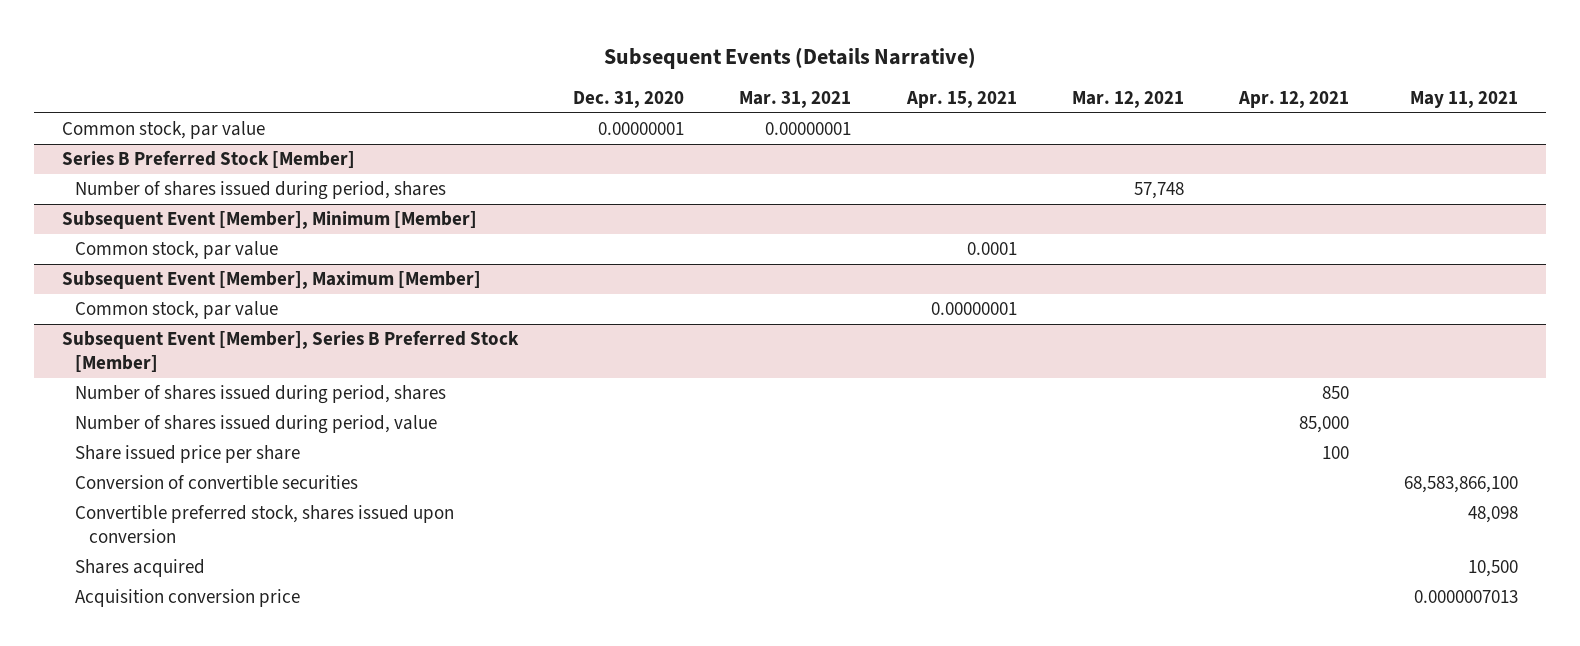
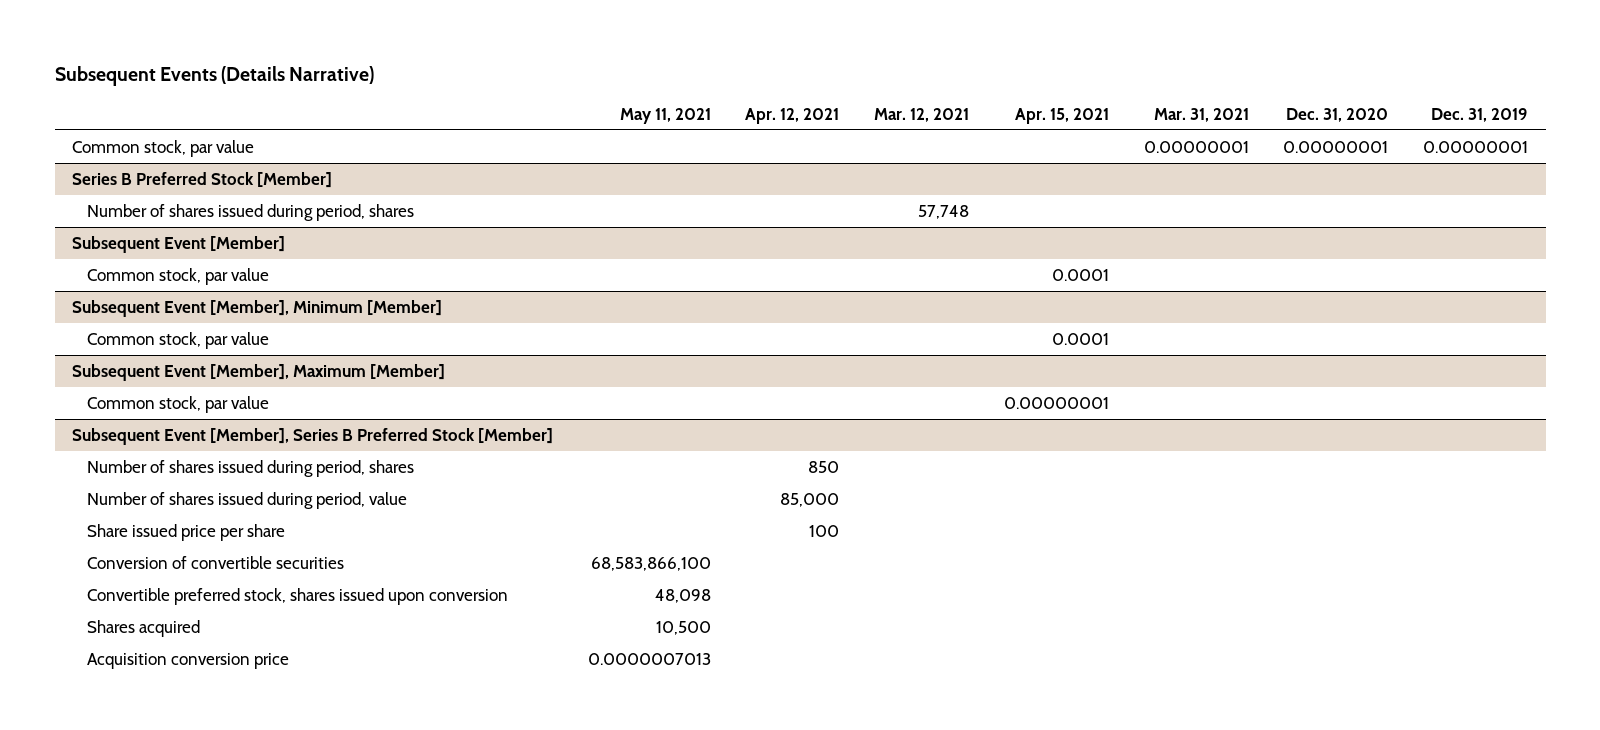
- | Dec. 31, 2020 | Mar. 31, 2021 | Apr. 15, 2021 | Mar. 12, 2021 | Apr. 12, 2021 | May 11, 2021
+ | May 11, 2021 | Apr. 12, 2021 | Mar. 12, 2021 | Apr. 15, 2021 | Mar. 31, 2021 | Dec. 31, 2020 | Dec. 31, 2019
+ Subsequent Event [Member]
+ Common stock, par value | | | | 0.0001 | | |

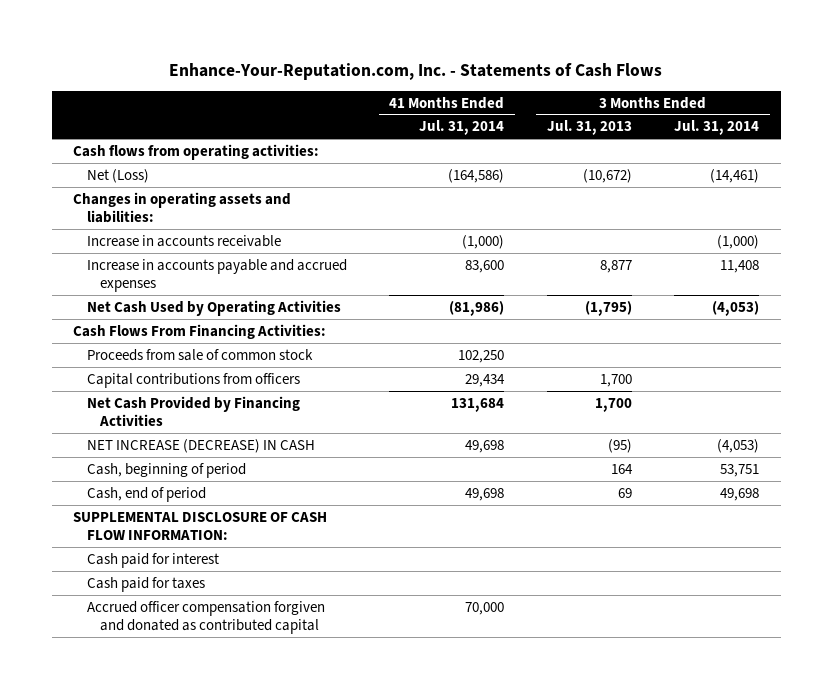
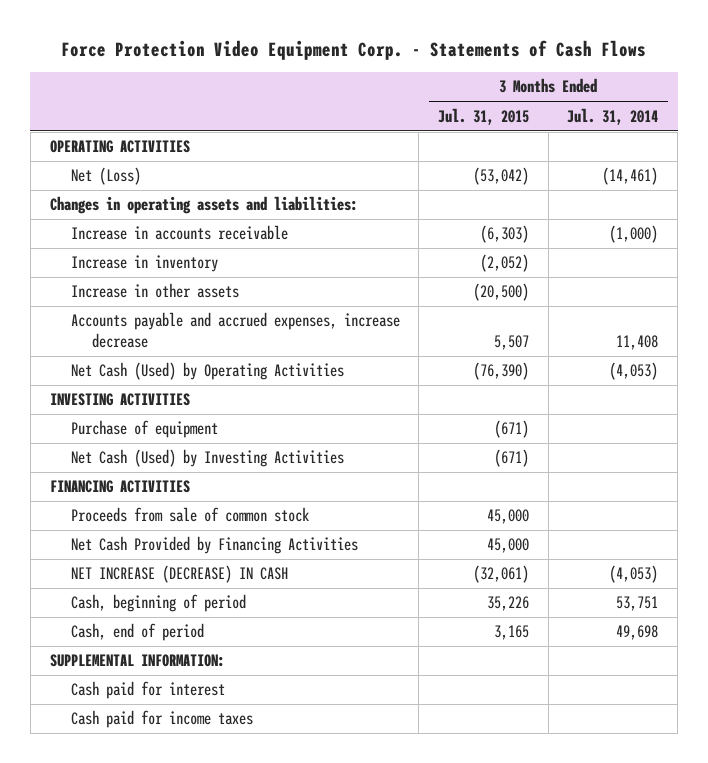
- Enhance-Your-Reputation.com, Inc. - Statements of Cash Flows
+ Force Protection Video Equipment Corp. - Statements of Cash Flows
- | 41 Months Ended Jul. 31, 2014 | 3 Months Ended Jul. 31, 2013 | 3 Months Ended Jul. 31, 2014
+ | 3 Months Ended Jul. 31, 2015 | 3 Months Ended Jul. 31, 2014
- Cash flows from operating activities:
+ OPERATING ACTIVITIES
- Increase in accounts payable and accrued expenses | 83,600 | 8,877 | 11,408
- Net Cash Used by Operating Activities | (81,986) | (1,795) | (4,053)
- Cash Flows From Financing Activities:
+ Increase in inventory | (2,052) |
+ Increase in other assets | (20,500) |
+ Accounts payable and accrued expenses, increase decrease | 5,507 | 11,408
+ Net Cash (Used) by Operating Activities | (76,390) | (4,053)
+ INVESTING ACTIVITIES
+ Purchase of equipment | (671) |
+ Net Cash (Used) by Investing Activities | (671) |
+ FINANCING ACTIVITIES
- Capital contributions from officers | 29,434 | 1,700 |
- SUPPLEMENTAL DISCLOSURE OF CASH FLOW INFORMATION:
+ SUPPLEMENTAL INFORMATION:
- Cash paid for taxes
- Accrued officer compensation forgiven and donated as contributed capital | 70,000 | |
+ Cash paid for income taxes

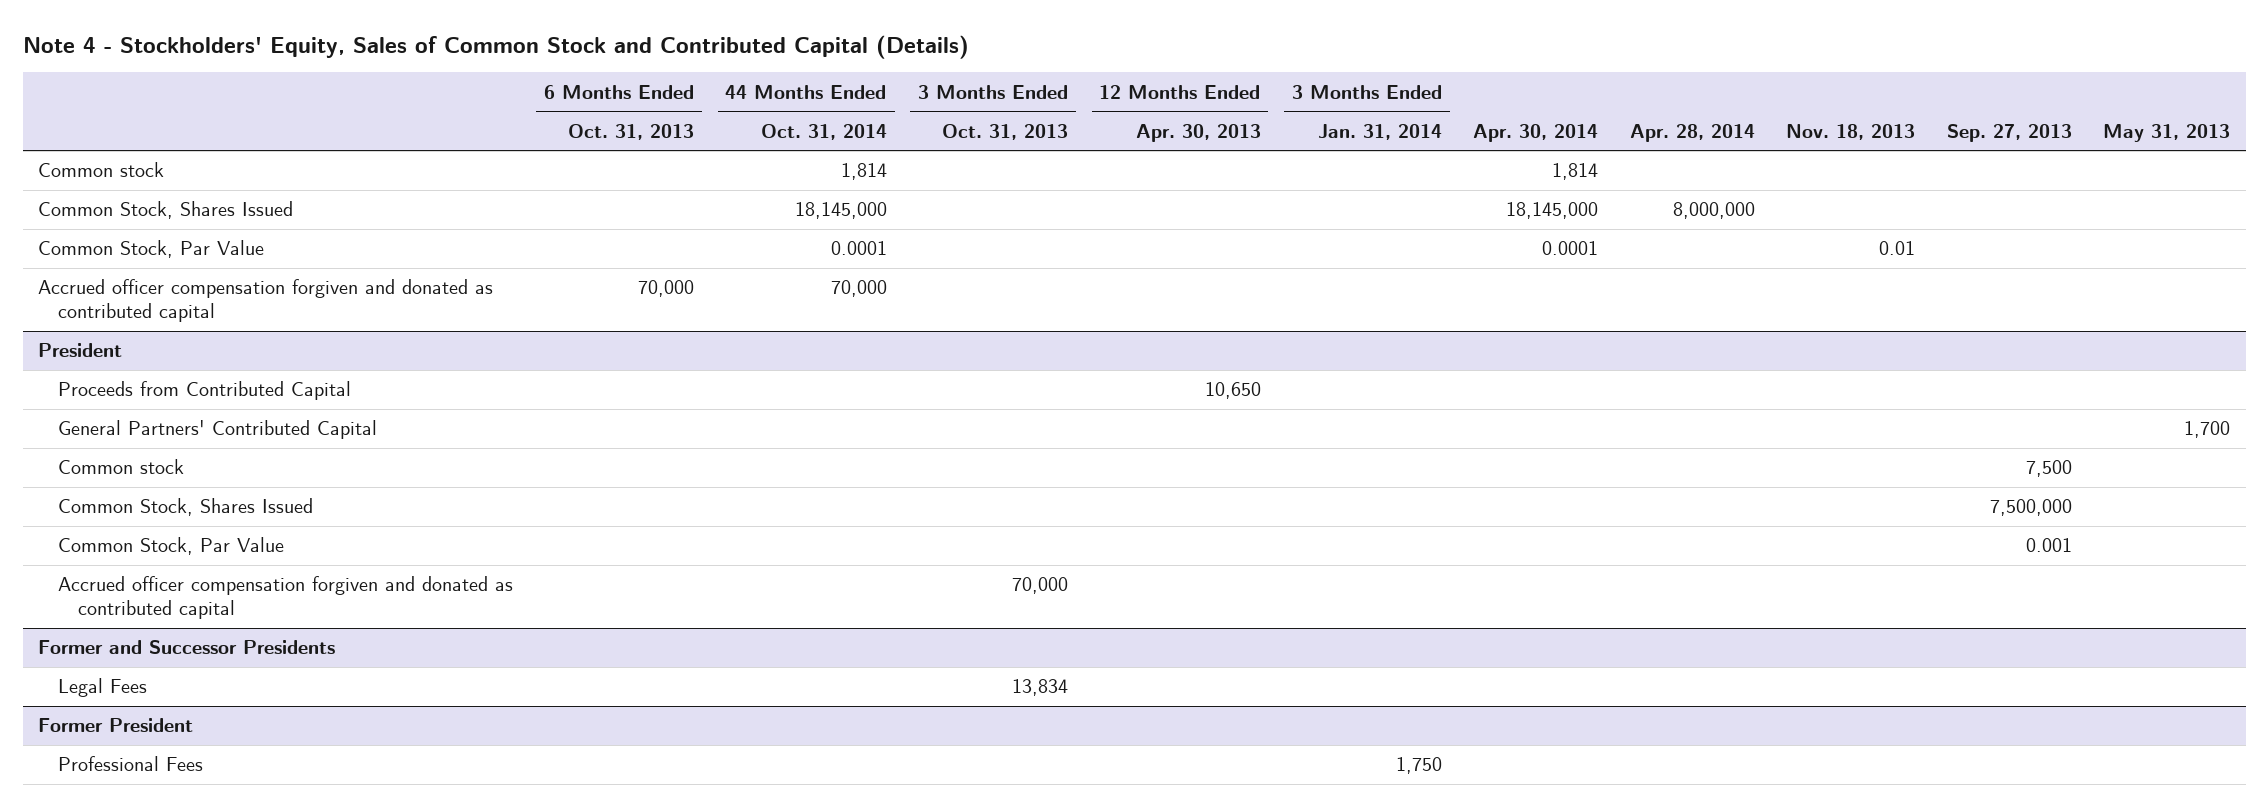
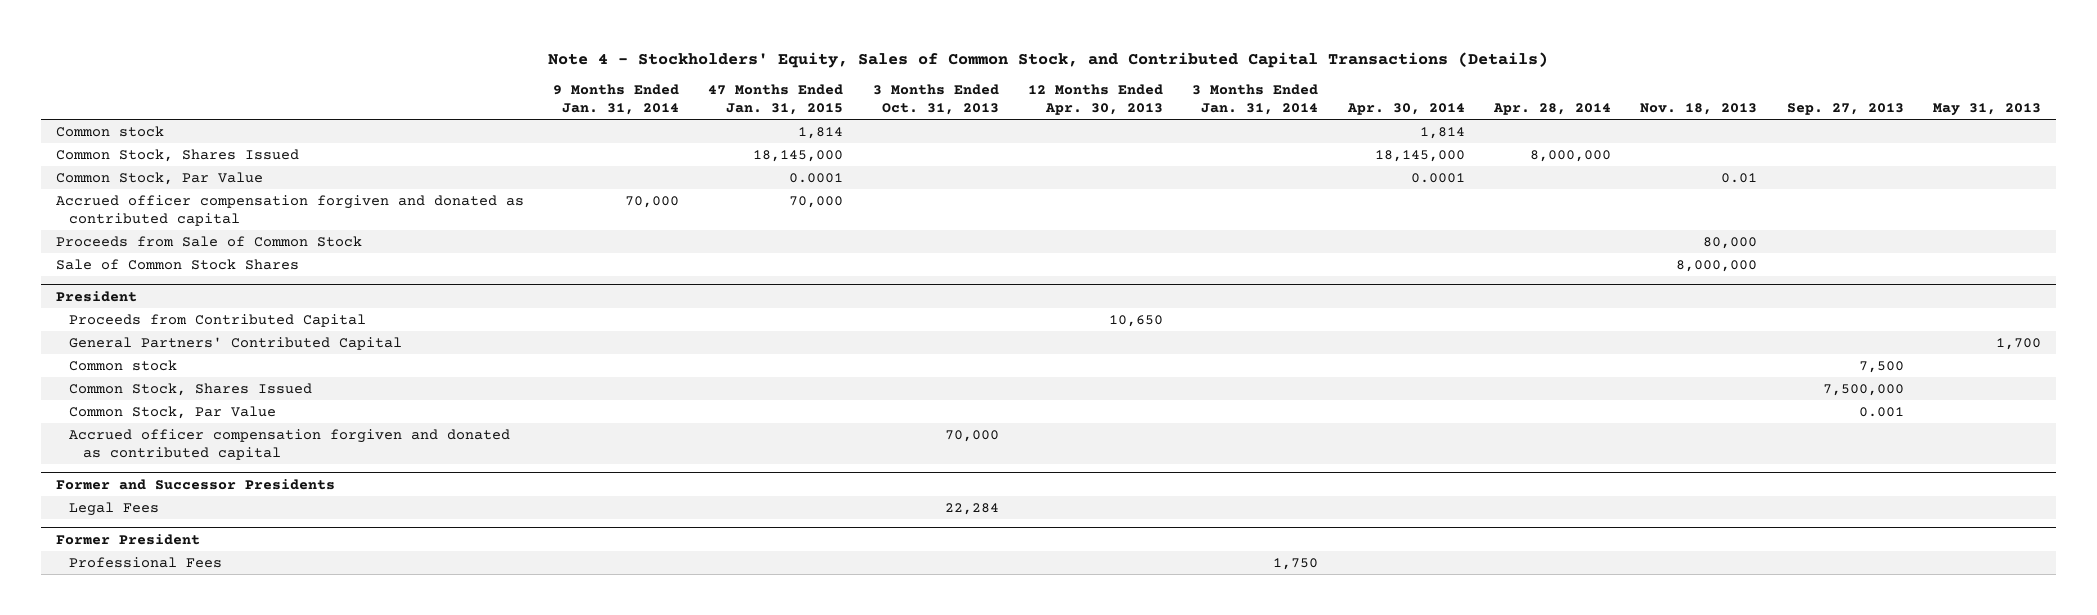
- Note 4 - Stockholders' Equity, Sales of Common Stock and Contributed Capital (Details)
+ Note 4 - Stockholders' Equity, Sales of Common Stock, and Contributed Capital Transactions (Details)
- | 6 Months Ended Oct. 31, 2013 | 44 Months Ended Oct. 31, 2014 | 3 Months Ended Oct. 31, 2013 | 12 Months Ended Apr. 30, 2013 | 3 Months Ended Jan. 31, 2014 | Apr. 30, 2014 | Apr. 28, 2014 | Nov. 18, 2013 | Sep. 27, 2013 | May 31, 2013
+ | 9 Months Ended Jan. 31, 2014 | 47 Months Ended Jan. 31, 2015 | 3 Months Ended Oct. 31, 2013 | 12 Months Ended Apr. 30, 2013 | 3 Months Ended Jan. 31, 2014 | Apr. 30, 2014 | Apr. 28, 2014 | Nov. 18, 2013 | Sep. 27, 2013 | May 31, 2013
+ Proceeds from Sale of Common Stock | | | | | | | | 80,000 | |
+ Sale of Common Stock Shares | | | | | | | | 8,000,000 | |
@ Former and Successor Presidents
- Legal Fees | | | 13,834 | | | | | | |
+ Legal Fees | | | 22,284 | | | | | | |

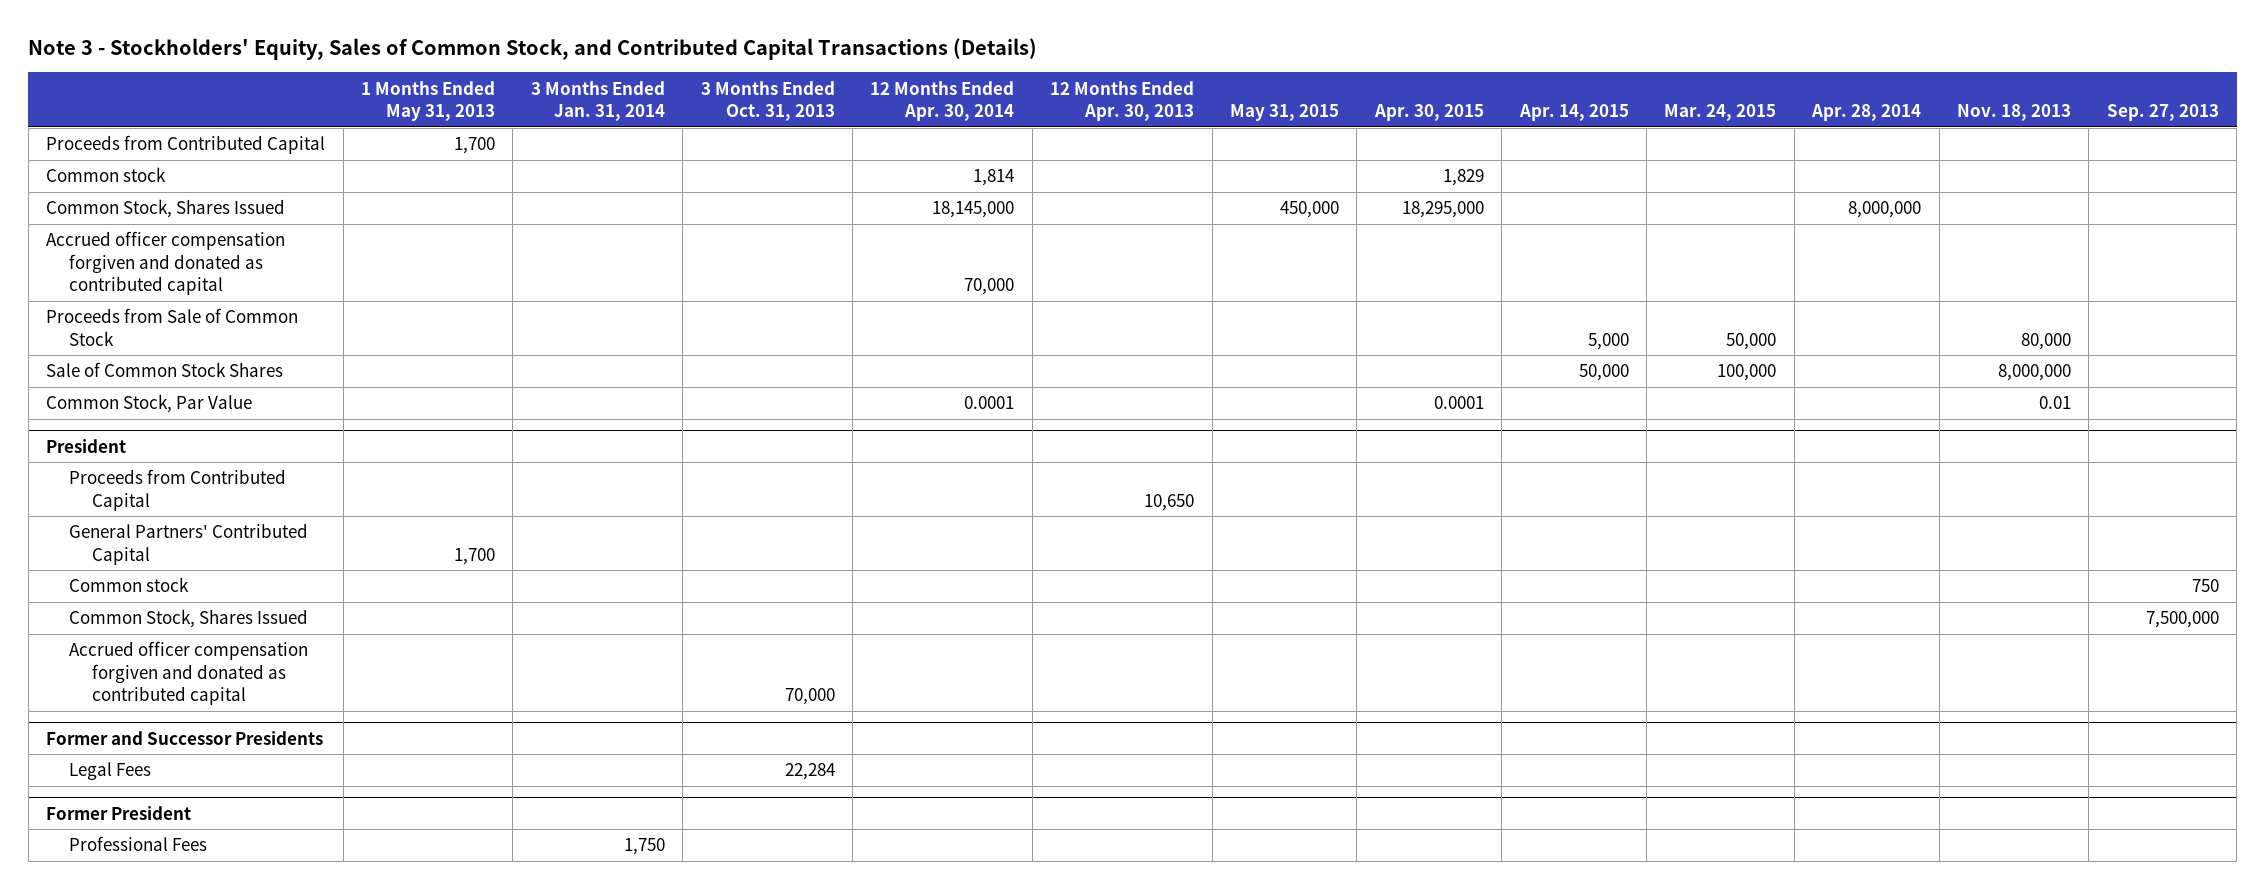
- Note 4 - Stockholders' Equity, Sales of Common Stock, and Contributed Capital Transactions (Details)
+ Note 3 - Stockholders' Equity, Sales of Common Stock, and Contributed Capital Transactions (Details)
- | 9 Months Ended Jan. 31, 2014 | 47 Months Ended Jan. 31, 2015 | 3 Months Ended Oct. 31, 2013 | 12 Months Ended Apr. 30, 2013 | 3 Months Ended Jan. 31, 2014 | Apr. 30, 2014 | Apr. 28, 2014 | Nov. 18, 2013 | Sep. 27, 2013 | May 31, 2013
+ | 1 Months Ended May 31, 2013 | 3 Months Ended Jan. 31, 2014 | 3 Months Ended Oct. 31, 2013 | 12 Months Ended Apr. 30, 2014 | 12 Months Ended Apr. 30, 2013 | May 31, 2015 | Apr. 30, 2015 | Apr. 14, 2015 | Mar. 24, 2015 | Apr. 28, 2014 | Nov. 18, 2013 | Sep. 27, 2013
+ Proceeds from Contributed Capital | 1,700 | | | | | | | | | | |
moved down: Common Stock, Par Value | | | | 0.0001 | | | 0.0001 | | | | 0.01 |
@ President
- Common stock | | | | | | | | | 7,500 |
+ Common stock | | | | | | | | | | | | 750
- Common Stock, Par Value | | | | | | | | | 0.001 |

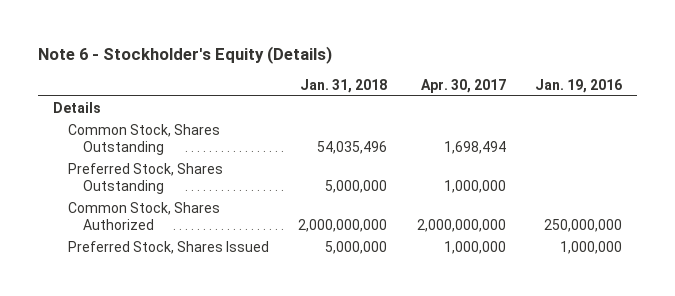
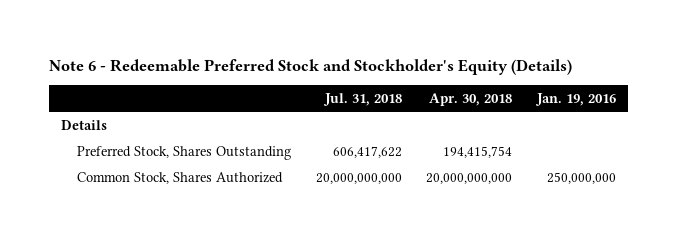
- Note 6 - Stockholder's Equity (Details)
+ Note 6 - Redeemable Preferred Stock and Stockholder's Equity (Details)
- | Jan. 31, 2018 | Apr. 30, 2017 | Jan. 19, 2016
+ | Jul. 31, 2018 | Apr. 30, 2018 | Jan. 19, 2016
- Common Stock, Shares Outstanding | 54,035,496 | 1,698,494 |
- Preferred Stock, Shares Issued | 5,000,000 | 1,000,000 | 1,000,000

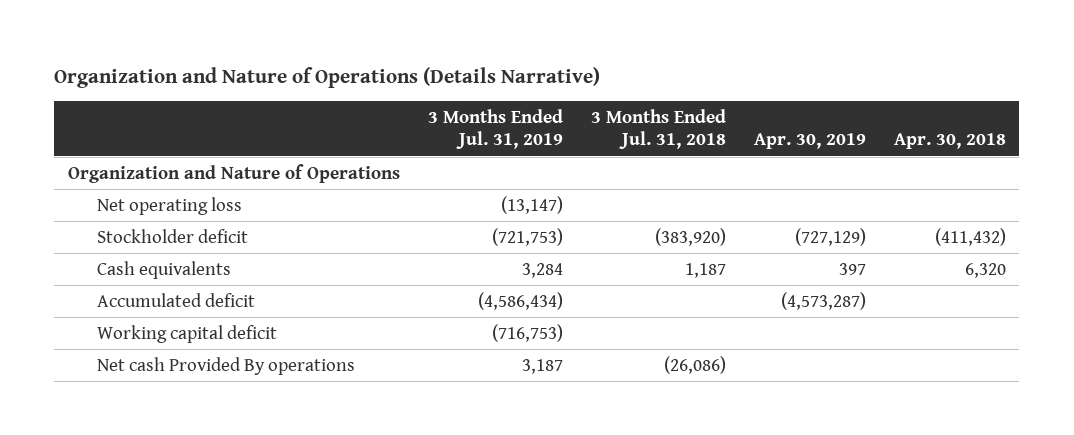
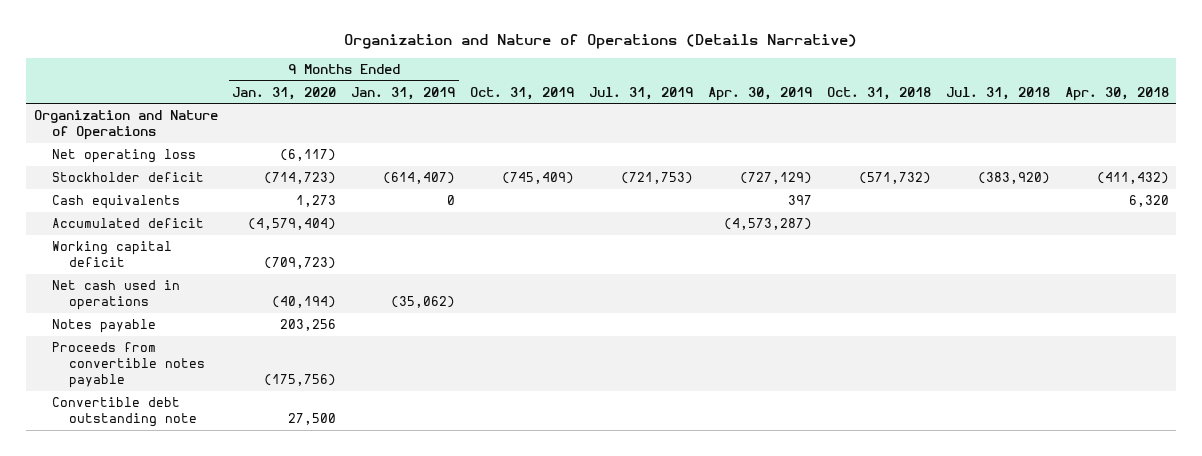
- | 3 Months Ended Jul. 31, 2019 | 3 Months Ended Jul. 31, 2018 | Apr. 30, 2019 | Apr. 30, 2018
+ | 9 Months Ended Jan. 31, 2020 | 9 Months Ended Jan. 31, 2019 | Oct. 31, 2019 | Jul. 31, 2019 | Apr. 30, 2019 | Oct. 31, 2018 | Jul. 31, 2018 | Apr. 30, 2018
- Net cash Provided By operations | 3,187 | (26,086) | |
+ Net cash used in operations | (40,194) | (35,062) | | | | | |
+ Notes payable | 203,256 | | | | | | |
+ Proceeds from convertible notes payable | (175,756) | | | | | | |
+ Convertible debt outstanding note | 27,500 | | | | | | |

